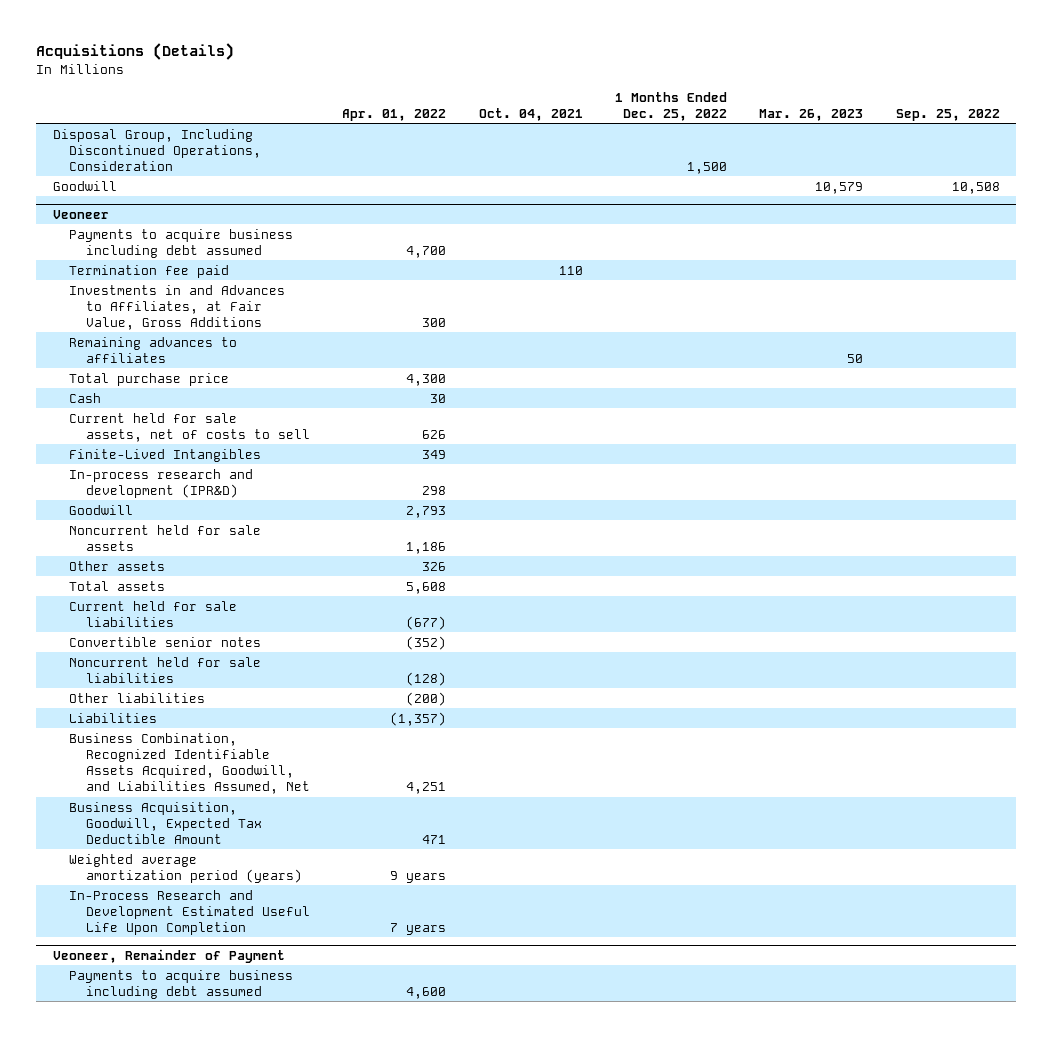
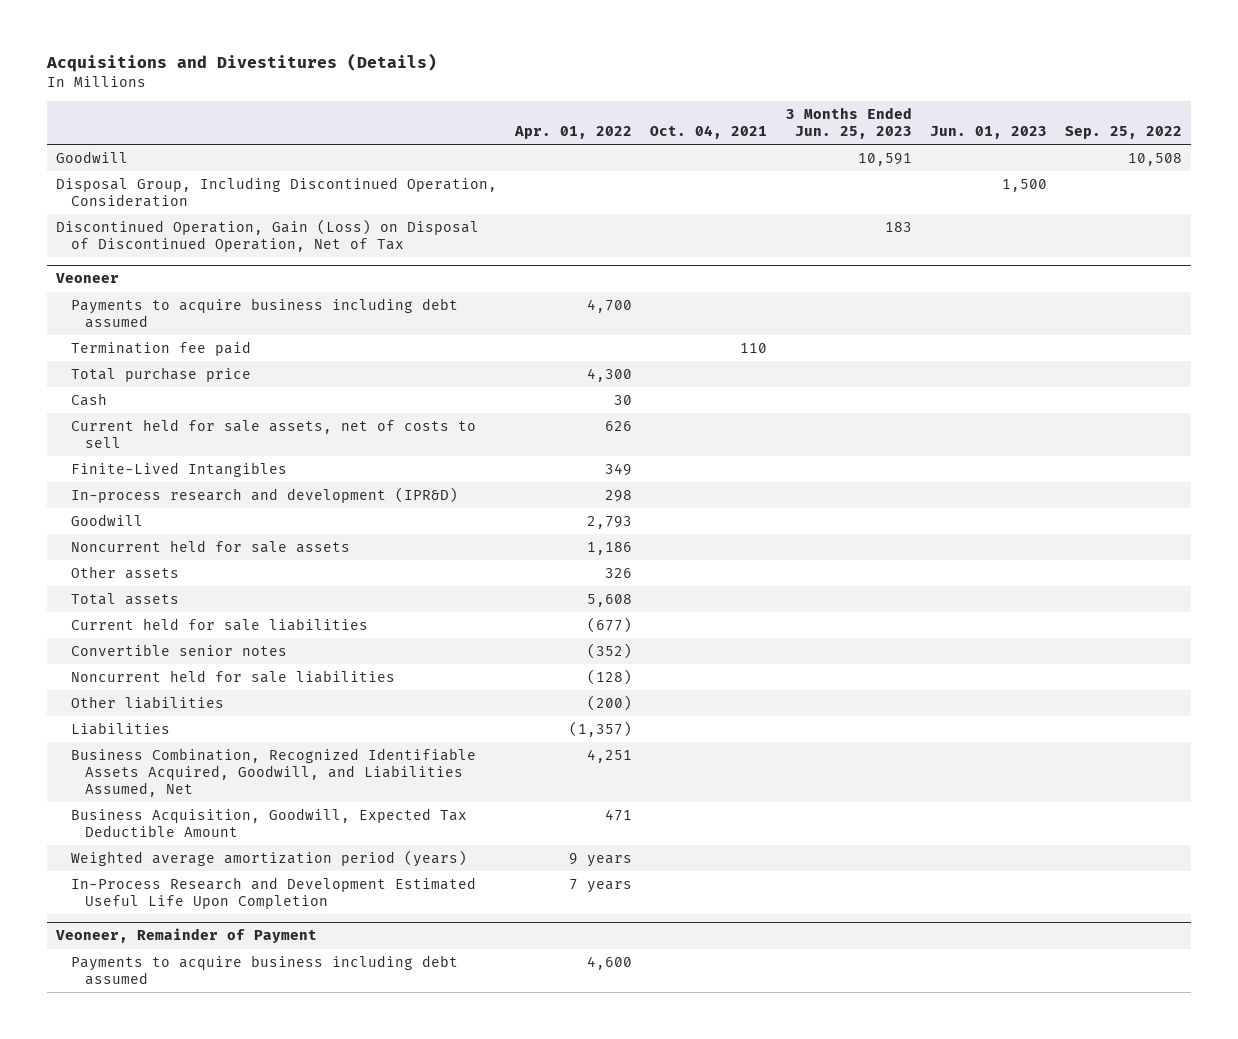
- Acquisitions (Details)
+ Acquisitions and Divestitures (Details)
- | Apr. 01, 2022 | Oct. 04, 2021 | 1 Months Ended Dec. 25, 2022 | Mar. 26, 2023 | Sep. 25, 2022
+ | Apr. 01, 2022 | Oct. 04, 2021 | 3 Months Ended Jun. 25, 2023 | Jun. 01, 2023 | Sep. 25, 2022
- Disposal Group, Including Discontinued Operations, Consideration | | | 1,500 | |
+ Disposal Group, Including Discontinued Operation, Consideration | | | | 1,500 |
+ Discontinued Operation, Gain (Loss) on Disposal of Discontinued Operation, Net of Tax | | | 183 | |
@ Veoneer
- Investments in and Advances to Affiliates, at Fair Value, Gross Additions | 300 | | | |
- Remaining advances to affiliates | | | | 50 |

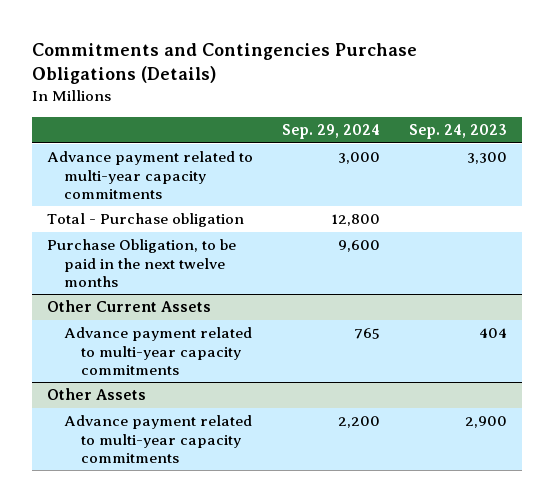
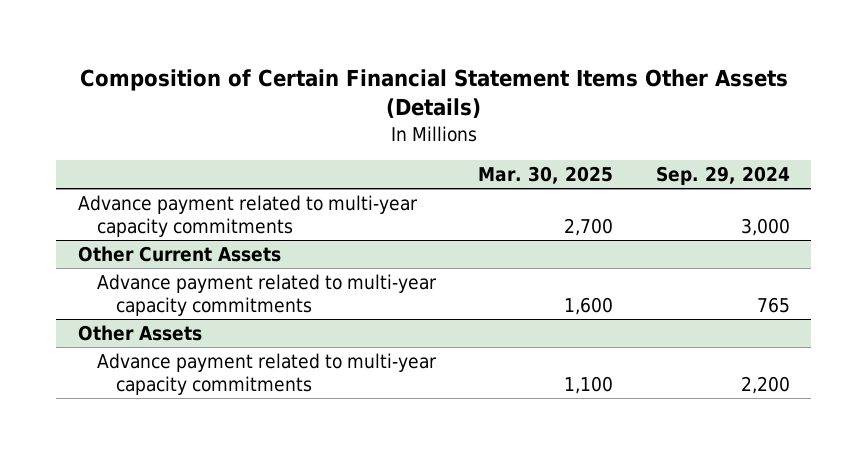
- Commitments and Contingencies Purchase Obligations (Details)
+ Composition of Certain Financial Statement Items Other Assets (Details)
- | Sep. 29, 2024 | Sep. 24, 2023
+ | Mar. 30, 2025 | Sep. 29, 2024
- Total - Purchase obligation | 12,800 |
- Purchase Obligation, to be paid in the next twelve months | 9,600 |

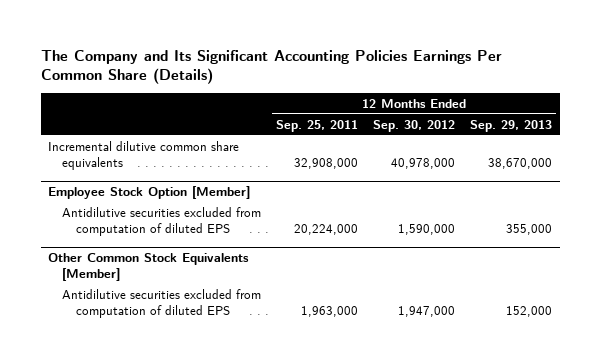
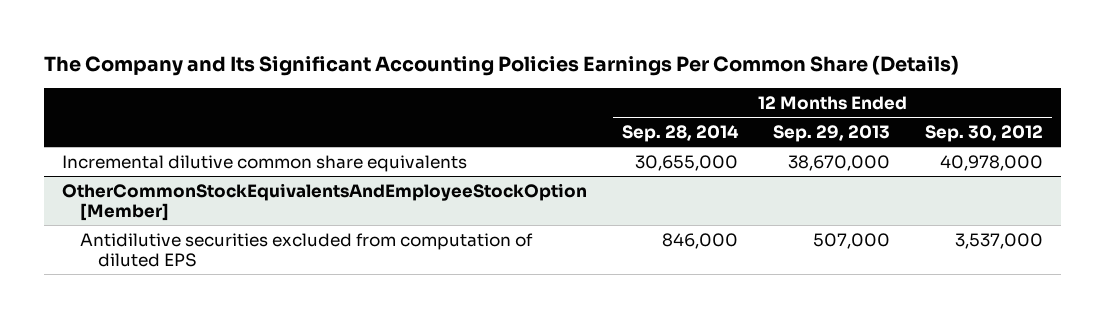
- | 12 Months Ended Sep. 25, 2011 | 12 Months Ended Sep. 30, 2012 | 12 Months Ended Sep. 29, 2013
+ | 12 Months Ended Sep. 28, 2014 | 12 Months Ended Sep. 29, 2013 | 12 Months Ended Sep. 30, 2012
- Employee Stock Option [Member]
- Antidilutive securities excluded from computation of diluted EPS | 20,224,000 | 1,590,000 | 355,000
- Other Common Stock Equivalents [Member]
- Antidilutive securities excluded from computation of diluted EPS | 1,963,000 | 1,947,000 | 152,000
+ OtherCommonStockEquivalentsAndEmployeeStockOption [Member]
+ Antidilutive securities excluded from computation of diluted EPS | 846,000 | 507,000 | 3,537,000

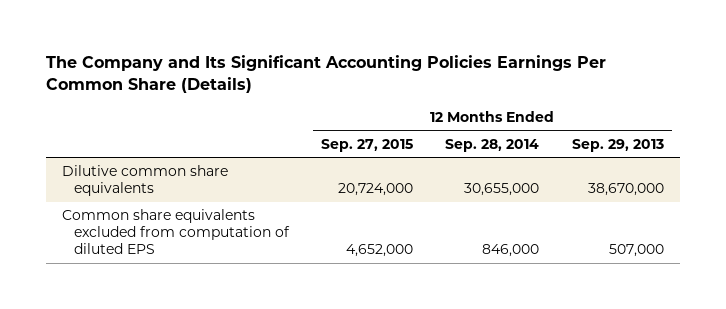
- | 12 Months Ended Sep. 28, 2014 | 12 Months Ended Sep. 29, 2013 | 12 Months Ended Sep. 30, 2012
+ | 12 Months Ended Sep. 27, 2015 | 12 Months Ended Sep. 28, 2014 | 12 Months Ended Sep. 29, 2013
- Incremental dilutive common share equivalents | 30,655,000 | 38,670,000 | 40,978,000
- OtherCommonStockEquivalentsAndEmployeeStockOption [Member]
- Antidilutive securities excluded from computation of diluted EPS | 846,000 | 507,000 | 3,537,000
+ Dilutive common share equivalents | 20,724,000 | 30,655,000 | 38,670,000
+ Common share equivalents excluded from computation of diluted EPS | 4,652,000 | 846,000 | 507,000

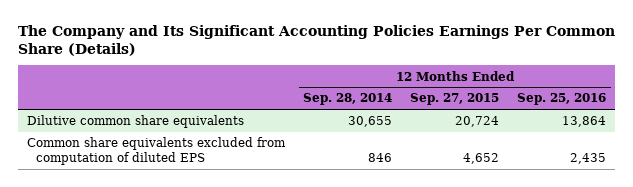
- | 12 Months Ended Sep. 27, 2015 | 12 Months Ended Sep. 28, 2014 | 12 Months Ended Sep. 29, 2013
+ | 12 Months Ended Sep. 28, 2014 | 12 Months Ended Sep. 27, 2015 | 12 Months Ended Sep. 25, 2016
- Dilutive common share equivalents | 20,724,000 | 30,655,000 | 38,670,000
- Common share equivalents excluded from computation of diluted EPS | 4,652,000 | 846,000 | 507,000
+ Dilutive common share equivalents | 30,655 | 20,724 | 13,864
+ Common share equivalents excluded from computation of diluted EPS | 846 | 4,652 | 2,435

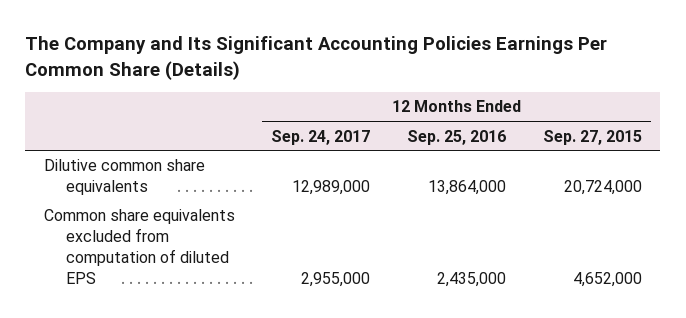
- | 12 Months Ended Sep. 28, 2014 | 12 Months Ended Sep. 27, 2015 | 12 Months Ended Sep. 25, 2016
+ | 12 Months Ended Sep. 24, 2017 | 12 Months Ended Sep. 25, 2016 | 12 Months Ended Sep. 27, 2015
- Dilutive common share equivalents | 30,655 | 20,724 | 13,864
- Common share equivalents excluded from computation of diluted EPS | 846 | 4,652 | 2,435
+ Dilutive common share equivalents | 12,989,000 | 13,864,000 | 20,724,000
+ Common share equivalents excluded from computation of diluted EPS | 2,955,000 | 2,435,000 | 4,652,000

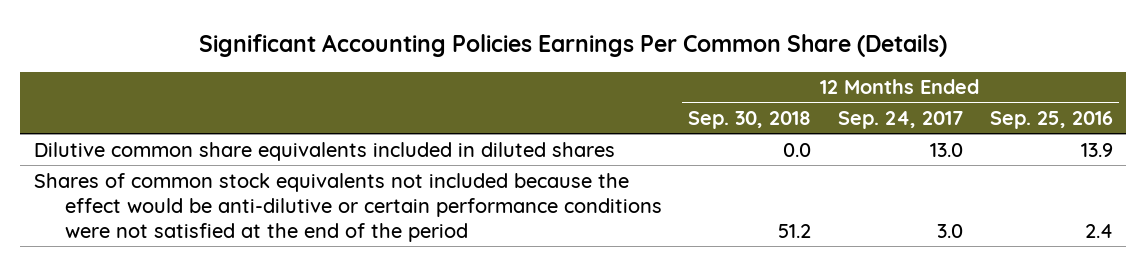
- The Company and Its Significant Accounting Policies Earnings Per Common Share (Details)
+ Significant Accounting Policies Earnings Per Common Share (Details)
- | 12 Months Ended Sep. 24, 2017 | 12 Months Ended Sep. 25, 2016 | 12 Months Ended Sep. 27, 2015
+ | 12 Months Ended Sep. 30, 2018 | 12 Months Ended Sep. 24, 2017 | 12 Months Ended Sep. 25, 2016
- Dilutive common share equivalents | 12,989,000 | 13,864,000 | 20,724,000
- Common share equivalents excluded from computation of diluted EPS | 2,955,000 | 2,435,000 | 4,652,000
+ Dilutive common share equivalents included in diluted shares | 0.0 | 13.0 | 13.9
+ Shares of common stock equivalents not included because the effect would be anti-dilutive or certain performance conditions were not satisfied at the end of the period | 51.2 | 3.0 | 2.4

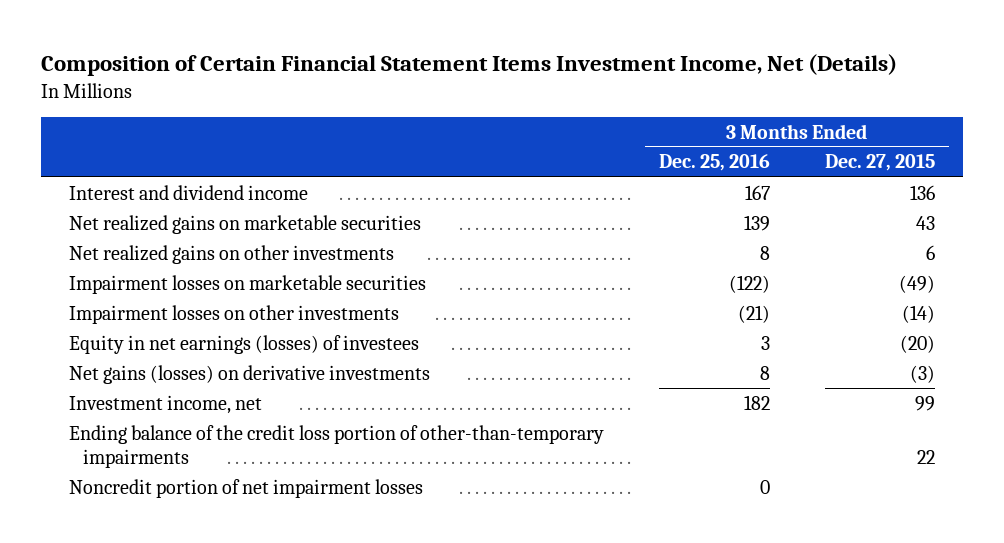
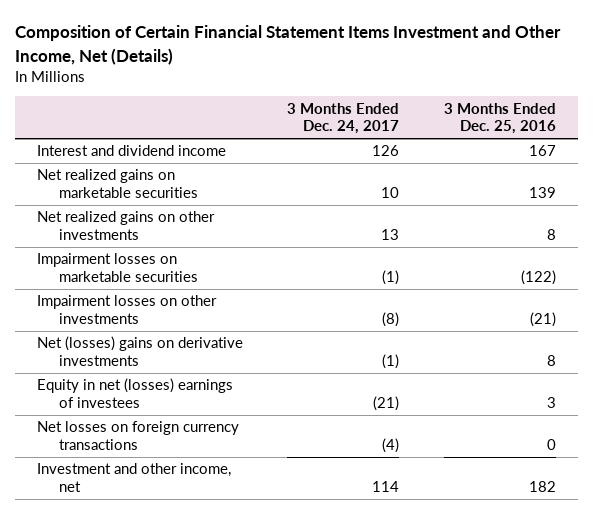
- Composition of Certain Financial Statement Items Investment Income, Net (Details)
+ Composition of Certain Financial Statement Items Investment and Other Income, Net (Details)
- | 3 Months Ended Dec. 25, 2016 | 3 Months Ended Dec. 27, 2015
+ | 3 Months Ended Dec. 24, 2017 | 3 Months Ended Dec. 25, 2016
- Equity in net earnings (losses) of investees | 3 | (20)
- Net gains (losses) on derivative investments | 8 | (3)
- Investment income, net | 182 | 99
- Ending balance of the credit loss portion of other-than-temporary impairments | | 22
- Noncredit portion of net impairment losses | 0 |
+ Net (losses) gains on derivative investments | (1) | 8
+ Equity in net (losses) earnings of investees | (21) | 3
+ Net losses on foreign currency transactions | (4) | 0
+ Investment and other income, net | 114 | 182

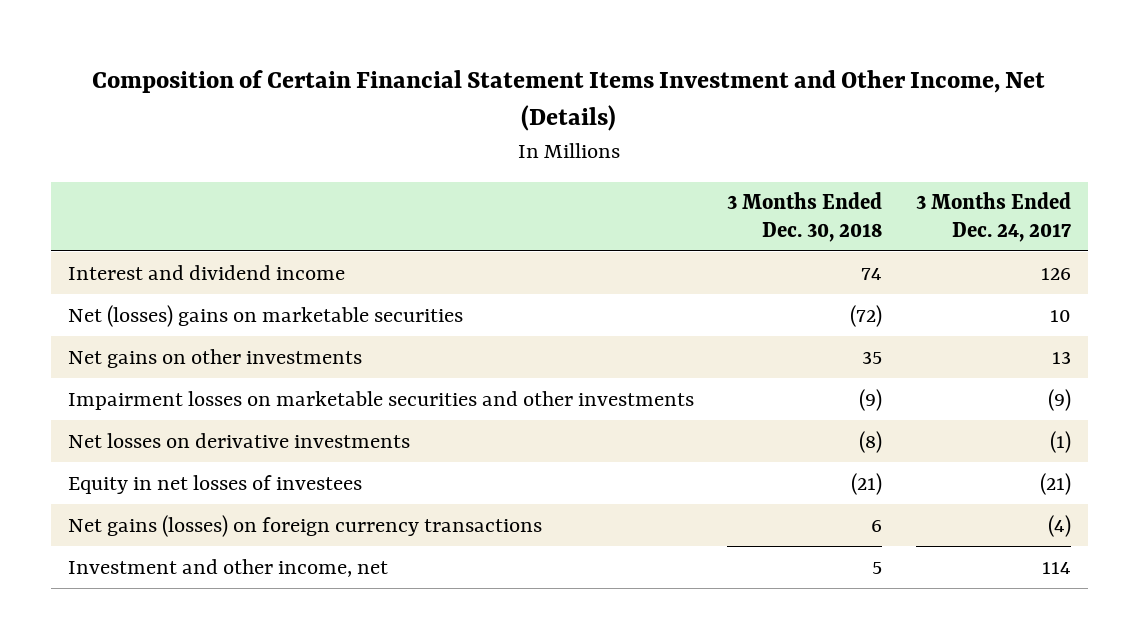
- | 3 Months Ended Dec. 24, 2017 | 3 Months Ended Dec. 25, 2016
+ | 3 Months Ended Dec. 30, 2018 | 3 Months Ended Dec. 24, 2017
- Net realized gains on marketable securities | 10 | 139
- Net realized gains on other investments | 13 | 8
- Impairment losses on marketable securities | (1) | (122)
- Impairment losses on other investments | (8) | (21)
- Net (losses) gains on derivative investments | (1) | 8
- Equity in net (losses) earnings of investees | (21) | 3
- Net losses on foreign currency transactions | (4) | 0
+ Net (losses) gains on marketable securities | (72) | 10
+ Net gains on other investments | 35 | 13
+ Impairment losses on marketable securities and other investments | (9) | (9)
+ Net losses on derivative investments | (8) | (1)
+ Equity in net losses of investees | (21) | (21)
+ Net gains (losses) on foreign currency transactions | 6 | (4)

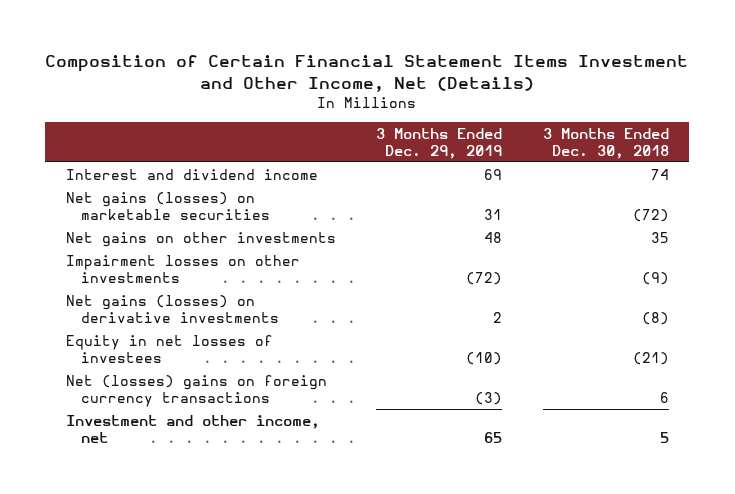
- | 3 Months Ended Dec. 30, 2018 | 3 Months Ended Dec. 24, 2017
+ | 3 Months Ended Dec. 29, 2019 | 3 Months Ended Dec. 30, 2018
- Net (losses) gains on marketable securities | (72) | 10
+ Net gains (losses) on marketable securities | 31 | (72)
- Impairment losses on marketable securities and other investments | (9) | (9)
- Net losses on derivative investments | (8) | (1)
+ Impairment losses on other investments | (72) | (9)
+ Net gains (losses) on derivative investments | 2 | (8)
- Net gains (losses) on foreign currency transactions | 6 | (4)
+ Net (losses) gains on foreign currency transactions | (3) | 6

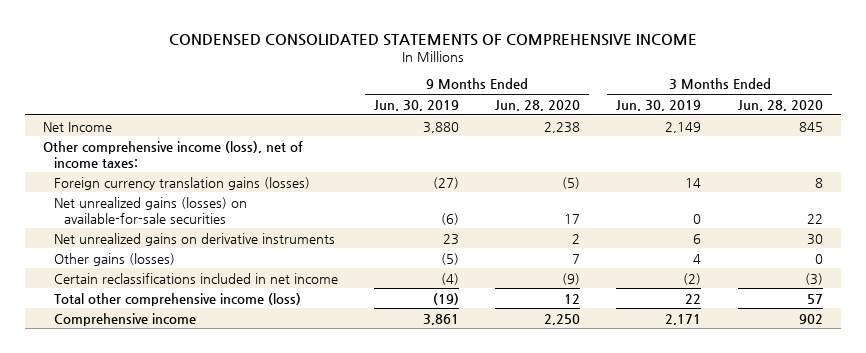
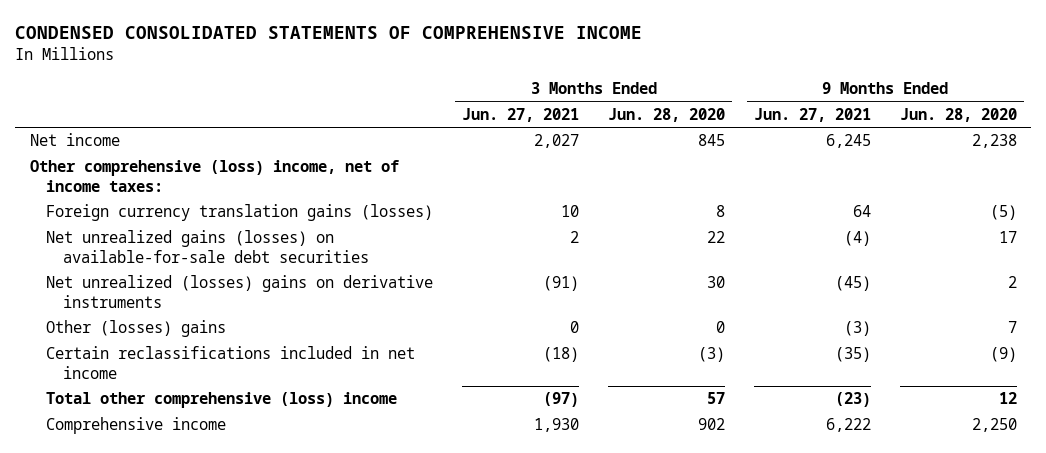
- | 9 Months Ended Jun. 30, 2019 | 9 Months Ended Jun. 28, 2020 | 3 Months Ended Jun. 30, 2019 | 3 Months Ended Jun. 28, 2020
+ | 3 Months Ended Jun. 27, 2021 | 3 Months Ended Jun. 28, 2020 | 9 Months Ended Jun. 27, 2021 | 9 Months Ended Jun. 28, 2020
- Net Income | 3,880 | 2,238 | 2,149 | 845
- Other comprehensive income (loss), net of income taxes:
+ Net income | 2,027 | 845 | 6,245 | 2,238
+ Other comprehensive (loss) income, net of income taxes:
- Net unrealized gains (losses) on available-for-sale securities | (6) | 17 | 0 | 22
- Net unrealized gains on derivative instruments | 23 | 2 | 6 | 30
- Other gains (losses) | (5) | 7 | 4 | 0
+ Net unrealized gains (losses) on available-for-sale debt securities | 2 | 22 | (4) | 17
+ Net unrealized (losses) gains on derivative instruments | (91) | 30 | (45) | 2
+ Other (losses) gains | 0 | 0 | (3) | 7
- Total other comprehensive income (loss) | (19) | 12 | 22 | 57
+ Total other comprehensive (loss) income | (97) | 57 | (23) | 12

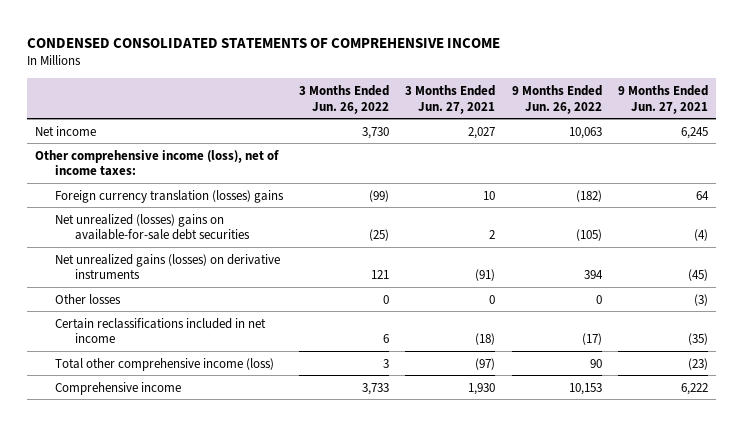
- | 3 Months Ended Jun. 27, 2021 | 3 Months Ended Jun. 28, 2020 | 9 Months Ended Jun. 27, 2021 | 9 Months Ended Jun. 28, 2020
+ | 3 Months Ended Jun. 26, 2022 | 3 Months Ended Jun. 27, 2021 | 9 Months Ended Jun. 26, 2022 | 9 Months Ended Jun. 27, 2021
- Other comprehensive (loss) income, net of income taxes:
- Foreign currency translation gains (losses) | 10 | 8 | 64 | (5)
- Net unrealized gains (losses) on available-for-sale debt securities | 2 | 22 | (4) | 17
- Net unrealized (losses) gains on derivative instruments | (91) | 30 | (45) | 2
- Other (losses) gains | 0 | 0 | (3) | 7
+ Other comprehensive income (loss), net of income taxes:
+ Foreign currency translation (losses) gains | (99) | 10 | (182) | 64
+ Net unrealized (losses) gains on available-for-sale debt securities | (25) | 2 | (105) | (4)
+ Net unrealized gains (losses) on derivative instruments | 121 | (91) | 394 | (45)
+ Other losses | 0 | 0 | 0 | (3)
- Total other comprehensive (loss) income | (97) | 57 | (23) | 12
+ Total other comprehensive income (loss) | 3 | (97) | 90 | (23)

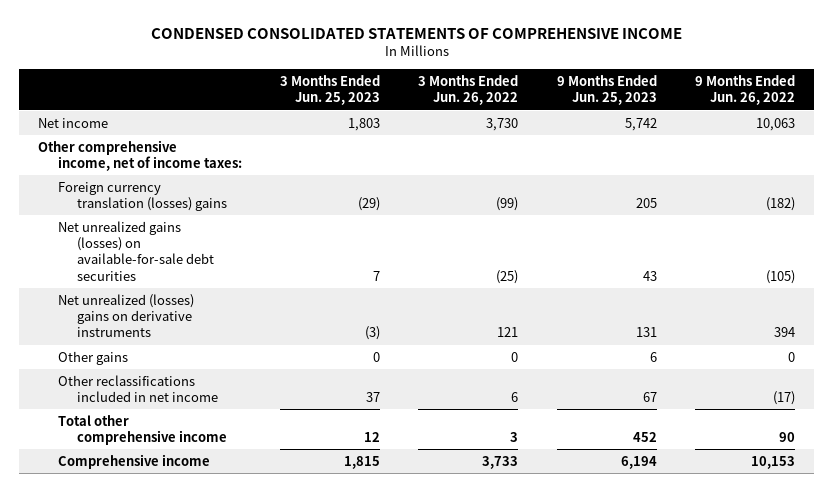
- | 3 Months Ended Jun. 26, 2022 | 3 Months Ended Jun. 27, 2021 | 9 Months Ended Jun. 26, 2022 | 9 Months Ended Jun. 27, 2021
+ | 3 Months Ended Jun. 25, 2023 | 3 Months Ended Jun. 26, 2022 | 9 Months Ended Jun. 25, 2023 | 9 Months Ended Jun. 26, 2022
- Other comprehensive income (loss), net of income taxes:
+ Other comprehensive income, net of income taxes:
- Net unrealized (losses) gains on available-for-sale debt securities | (25) | 2 | (105) | (4)
- Net unrealized gains (losses) on derivative instruments | 121 | (91) | 394 | (45)
- Other losses | 0 | 0 | 0 | (3)
- Certain reclassifications included in net income | 6 | (18) | (17) | (35)
- Total other comprehensive income (loss) | 3 | (97) | 90 | (23)
+ Net unrealized gains (losses) on available-for-sale debt securities | 7 | (25) | 43 | (105)
+ Net unrealized (losses) gains on derivative instruments | (3) | 121 | 131 | 394
+ Other gains | 0 | 0 | 6 | 0
+ Other reclassifications included in net income | 37 | 6 | 67 | (17)
+ Total other comprehensive income | 12 | 3 | 452 | 90

